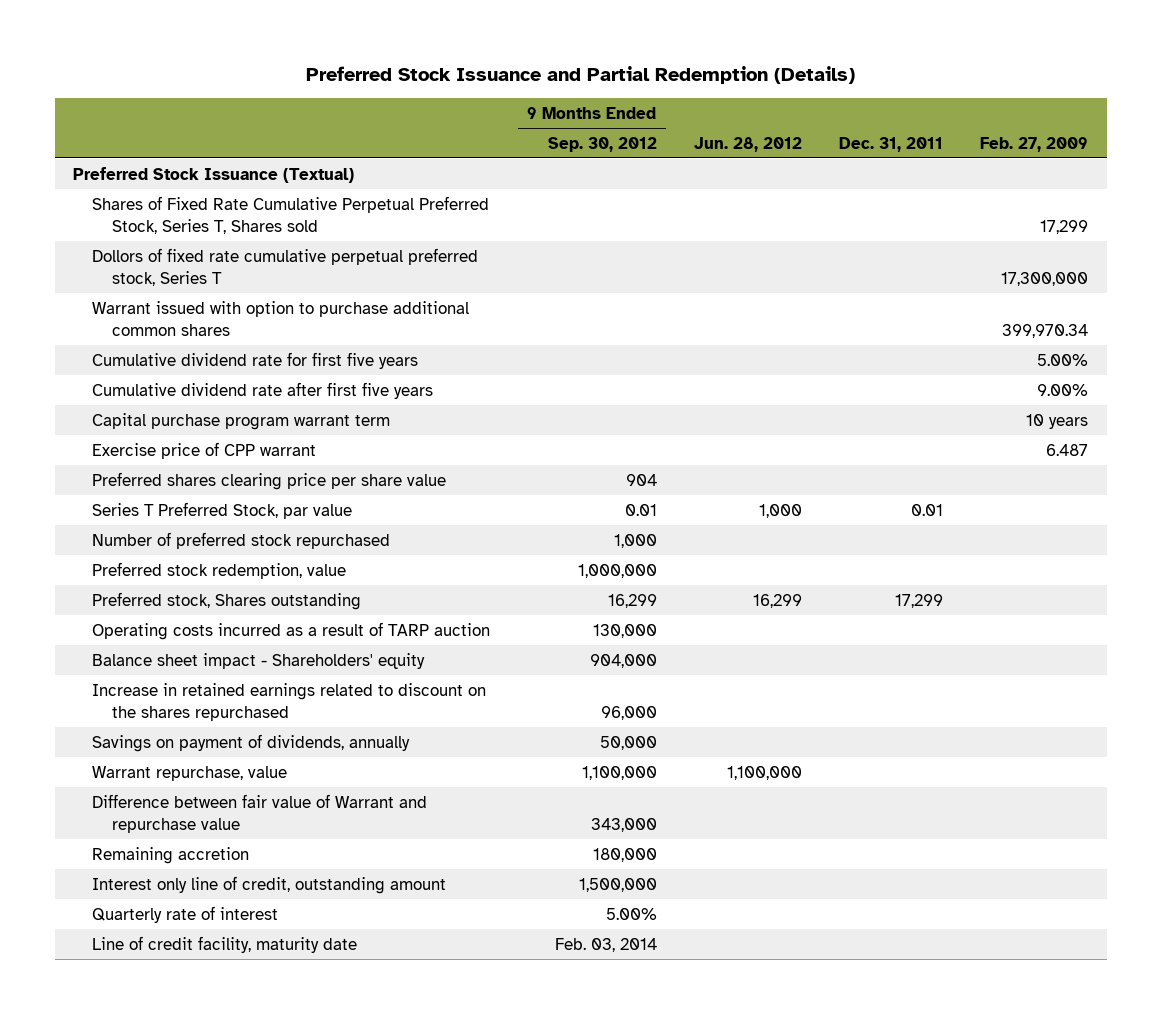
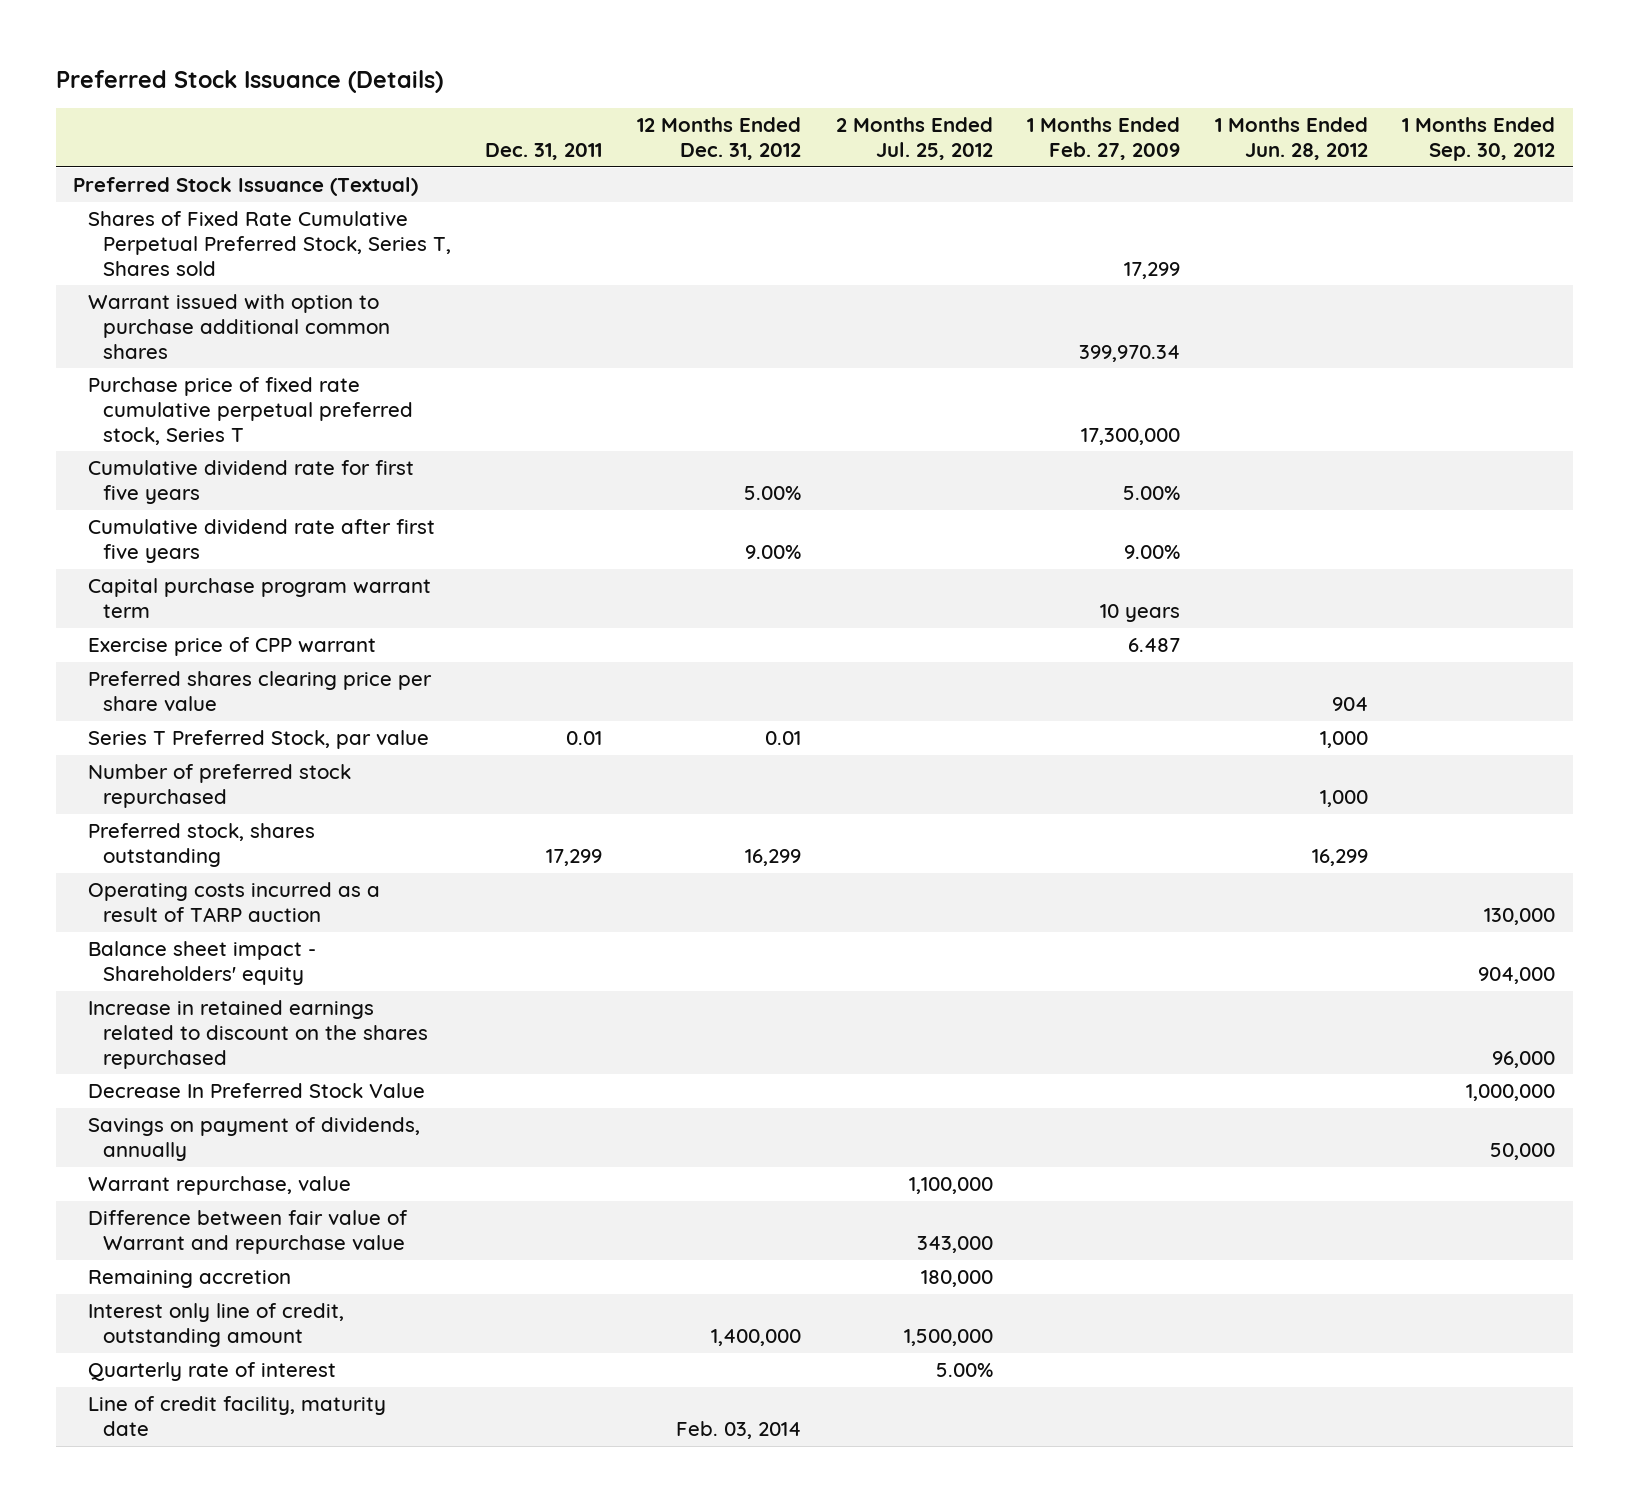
- Preferred Stock Issuance and Partial Redemption (Details)
+ Preferred Stock Issuance (Details)
- | 9 Months Ended Sep. 30, 2012 | Jun. 28, 2012 | Dec. 31, 2011 | Feb. 27, 2009
+ | Dec. 31, 2011 | 12 Months Ended Dec. 31, 2012 | 2 Months Ended Jul. 25, 2012 | 1 Months Ended Feb. 27, 2009 | 1 Months Ended Jun. 28, 2012 | 1 Months Ended Sep. 30, 2012
- Dollors of fixed rate cumulative perpetual preferred stock, Series T | | | | 17,300,000
+ Purchase price of fixed rate cumulative perpetual preferred stock, Series T | | | | 17,300,000 | |
- Preferred stock redemption, value | 1,000,000 | | |
- Preferred stock, Shares outstanding | 16,299 | 16,299 | 17,299 |
+ Preferred stock, shares outstanding | 17,299 | 16,299 | | | 16,299 |
+ Decrease In Preferred Stock Value | | | | | | 1,000,000

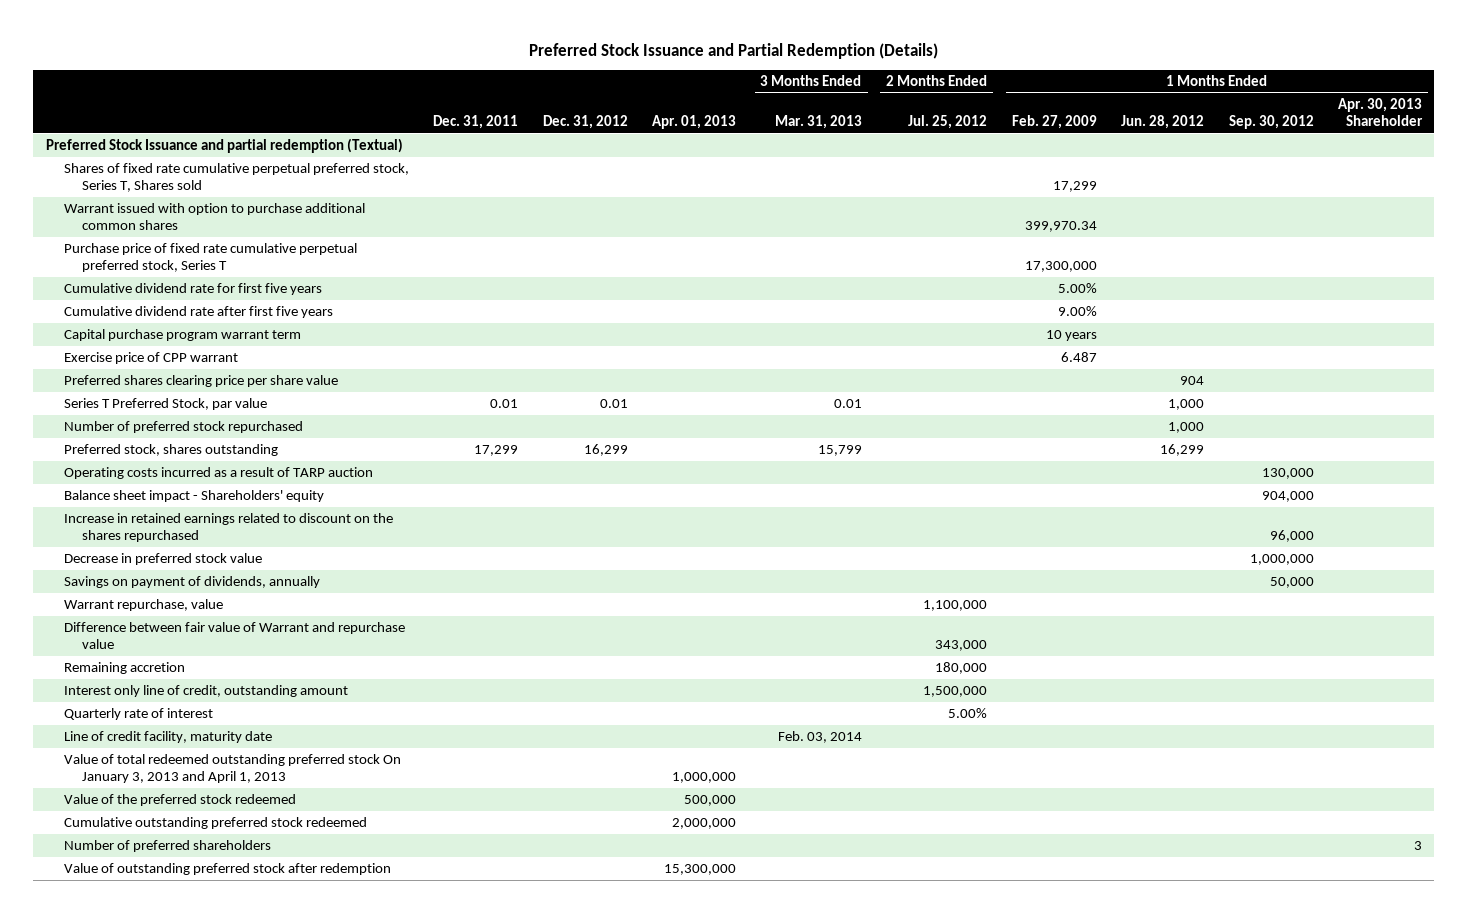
- Preferred Stock Issuance (Details)
+ Preferred Stock Issuance and Partial Redemption (Details)
- | Dec. 31, 2011 | 12 Months Ended Dec. 31, 2012 | 2 Months Ended Jul. 25, 2012 | 1 Months Ended Feb. 27, 2009 | 1 Months Ended Jun. 28, 2012 | 1 Months Ended Sep. 30, 2012
+ | Dec. 31, 2011 | Dec. 31, 2012 | Apr. 01, 2013 | 3 Months Ended Mar. 31, 2013 | 2 Months Ended Jul. 25, 2012 | 1 Months Ended Feb. 27, 2009 | 1 Months Ended Jun. 28, 2012 | 1 Months Ended Sep. 30, 2012 | 1 Months Ended Apr. 30, 2013 Shareholder
- Preferred Stock Issuance (Textual)
- Shares of Fixed Rate Cumulative Perpetual Preferred Stock, Series T, Shares sold | | | | 17,299 | |
+ Preferred Stock Issuance and partial redemption (Textual)
+ Shares of fixed rate cumulative perpetual preferred stock, Series T, Shares sold | | | | | | 17,299 | | |
- Decrease In Preferred Stock Value | | | | | | 1,000,000
+ Decrease in preferred stock value | | | | | | | | 1,000,000 |
+ Value of total redeemed outstanding preferred stock On January 3, 2013 and April 1, 2013 | | | 1,000,000 | | | | | |
+ Value of the preferred stock redeemed | | | 500,000 | | | | | |
+ Cumulative outstanding preferred stock redeemed | | | 2,000,000 | | | | | |
+ Number of preferred shareholders | | | | | | | | | 3
+ Value of outstanding preferred stock after redemption | | | 15,300,000 | | | | | |

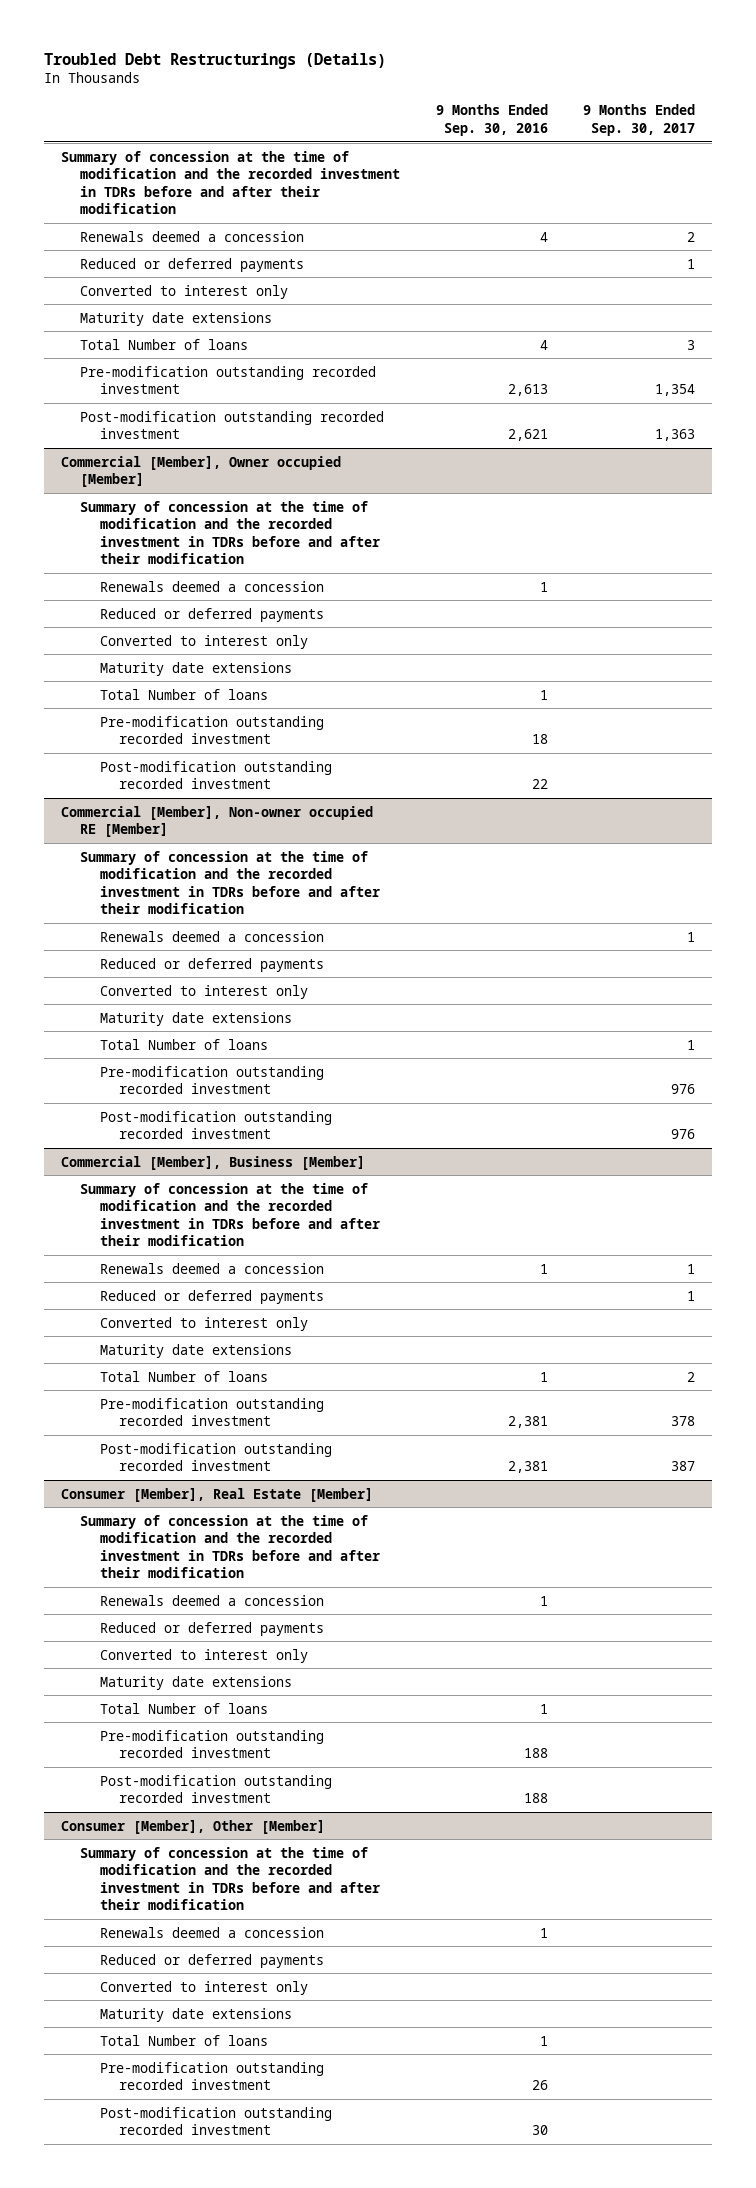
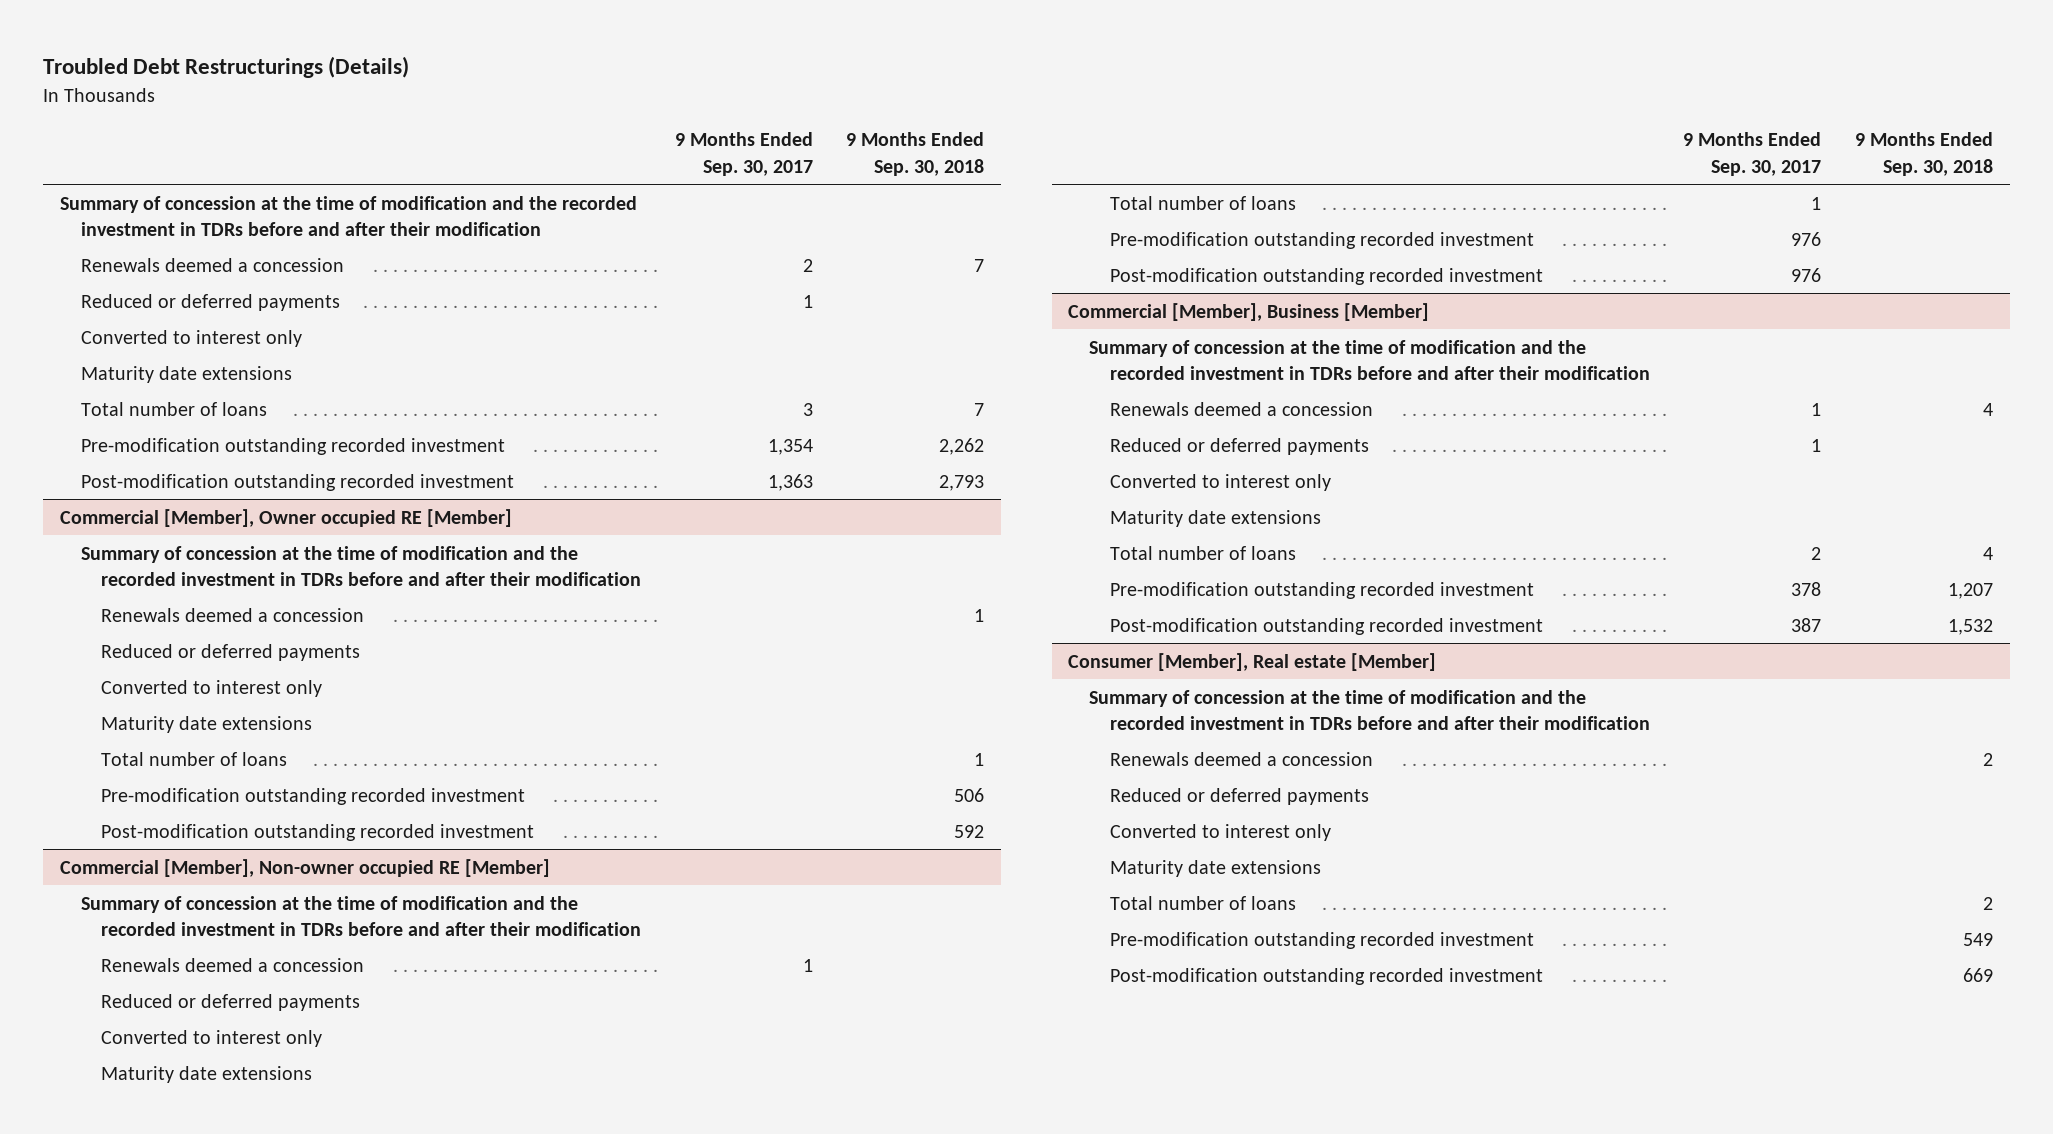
- | 9 Months Ended Sep. 30, 2016 | 9 Months Ended Sep. 30, 2017
+ | 9 Months Ended Sep. 30, 2017 | 9 Months Ended Sep. 30, 2018
- Total Number of loans | 4 | 3
+ Total number of loans | 3 | 7
- Commercial [Member], Owner occupied [Member]
+ Commercial [Member], Owner occupied RE [Member]
- Total Number of loans | 1 |
+ Total number of loans | | 1
@ Commercial [Member], Non-owner occupied RE [Member]
- Total Number of loans | | 1
+ Total number of loans | 1 |
@ Commercial [Member], Business [Member]
- Total Number of loans | 1 | 2
+ Total number of loans | 2 | 4
- Consumer [Member], Real Estate [Member]
+ Consumer [Member], Real estate [Member]
- Total Number of loans | 1 |
+ Total number of loans | | 2
- Consumer [Member], Other [Member]
- Summary of concession at the time of modification and the recorded investment in TDRs before and after their modification
- Renewals deemed a concession | 1 |
- Reduced or deferred payments
- Converted to interest only
- Maturity date extensions
- Total Number of loans | 1 |
- Pre-modification outstanding recorded investment | 26 |
- Post-modification outstanding recorded investment | 30 |

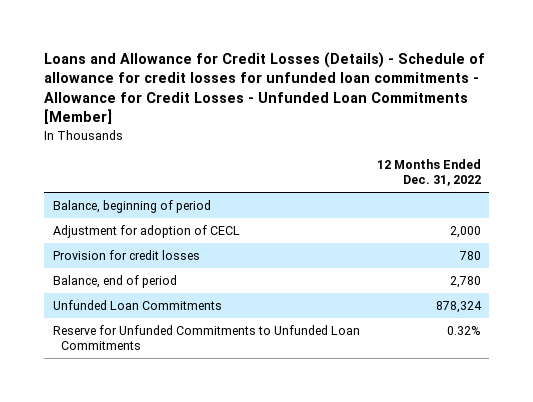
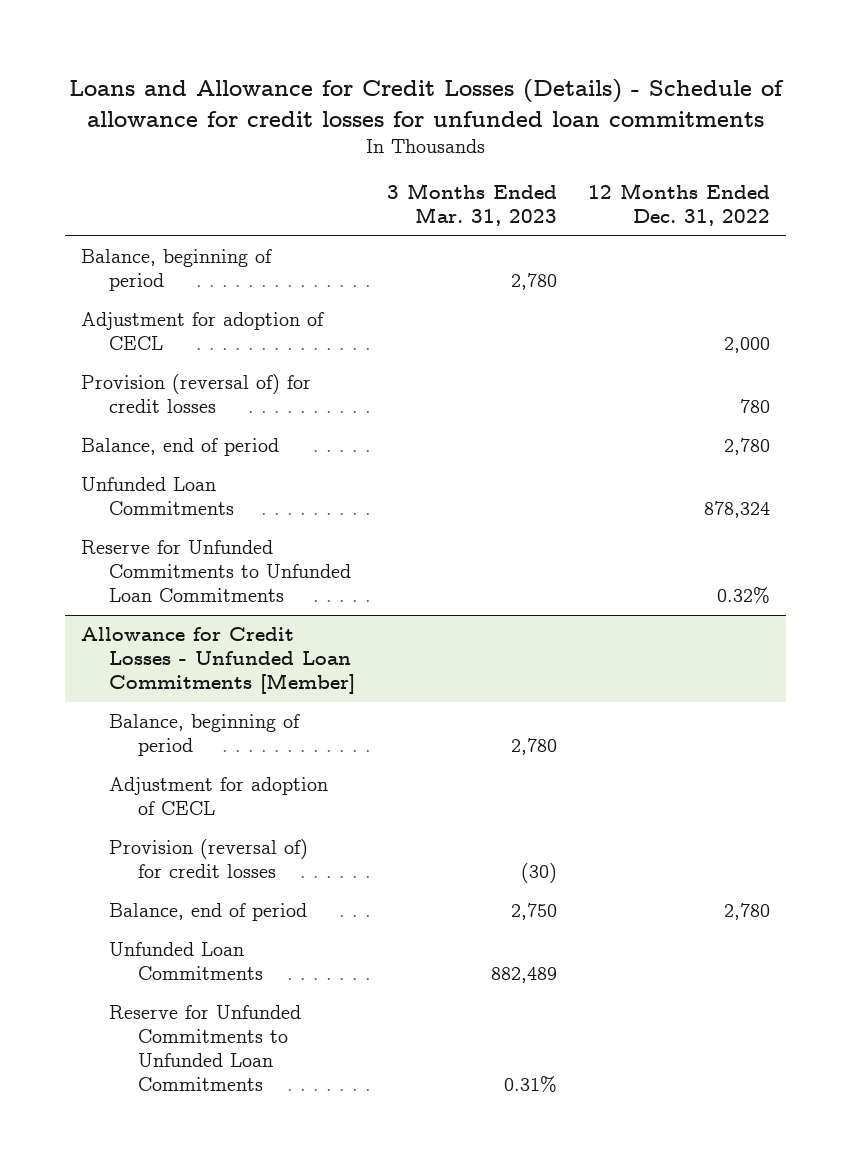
- Loans and Allowance for Credit Losses (Details) - Schedule of allowance for credit losses for unfunded loan commitments - Allowance for Credit Losses - Unfunded Loan Commitments [Member]
+ Loans and Allowance for Credit Losses (Details) - Schedule of allowance for credit losses for unfunded loan commitments
- | 12 Months Ended Dec. 31, 2022
+ | 3 Months Ended Mar. 31, 2023 | 12 Months Ended Dec. 31, 2022
- Provision for credit losses | 780
+ Provision (reversal of) for credit losses | | 780
+ Allowance for Credit Losses - Unfunded Loan Commitments [Member]
+ Balance, beginning of period | 2,780 |
+ Adjustment for adoption of CECL
+ Provision (reversal of) for credit losses | (30) |
+ Balance, end of period | 2,750 | 2,780
+ Unfunded Loan Commitments | 882,489 |
+ Reserve for Unfunded Commitments to Unfunded Loan Commitments | 0.31% |

